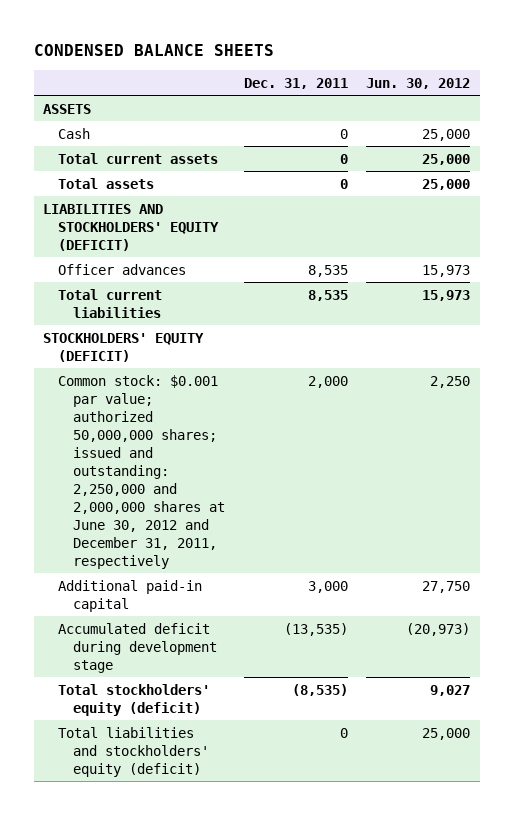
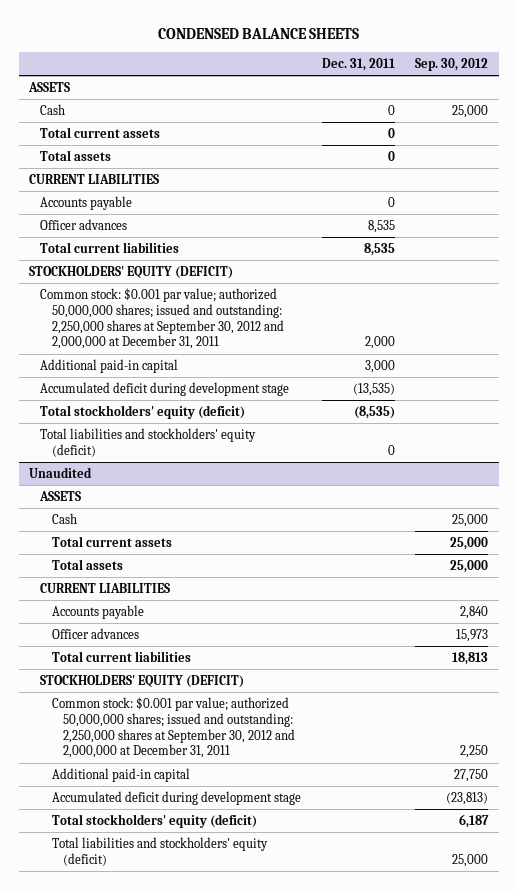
- | Dec. 31, 2011 | Jun. 30, 2012
+ | Dec. 31, 2011 | Sep. 30, 2012
- LIABILITIES AND STOCKHOLDERS' EQUITY (DEFICIT)
+ CURRENT LIABILITIES
+ Accounts payable | 0 |
- Common stock: $0.001 par value; authorized 50,000,000 shares; issued and outstanding: 2,250,000 and 2,000,000 shares at June 30, 2012 and December 31, 2011, respectively | 2,000 | 2,250
+ Common stock: $0.001 par value; authorized 50,000,000 shares; issued and outstanding: 2,250,000 shares at September 30, 2012 and 2,000,000 at December 31, 2011 | 2,000 |
+ Unaudited
+ ASSETS
+ Cash | | 25,000
+ Total current assets | | 25,000
+ Total assets | | 25,000
+ CURRENT LIABILITIES
+ Accounts payable | | 2,840
+ Officer advances | | 15,973
+ Total current liabilities | | 18,813
+ STOCKHOLDERS' EQUITY (DEFICIT)
+ Common stock: $0.001 par value; authorized 50,000,000 shares; issued and outstanding: 2,250,000 shares at September 30, 2012 and 2,000,000 at December 31, 2011 | | 2,250
+ Additional paid-in capital | | 27,750
+ Accumulated deficit during development stage | | (23,813)
+ Total stockholders' equity (deficit) | | 6,187
+ Total liabilities and stockholders' equity (deficit) | | 25,000

